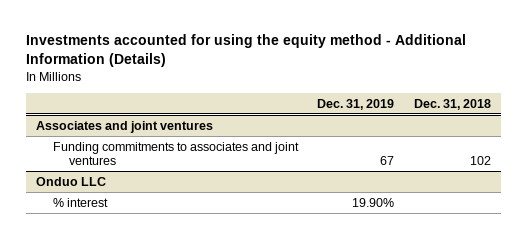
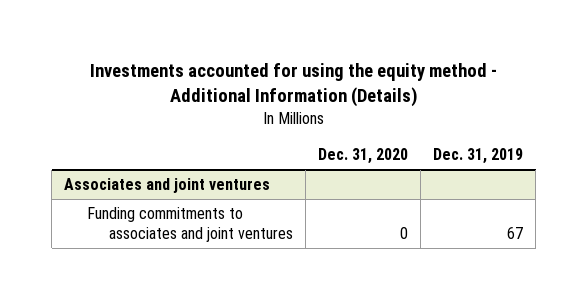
- | Dec. 31, 2019 | Dec. 31, 2018
+ | Dec. 31, 2020 | Dec. 31, 2019
- Onduo LLC
- % interest | 19.90% |

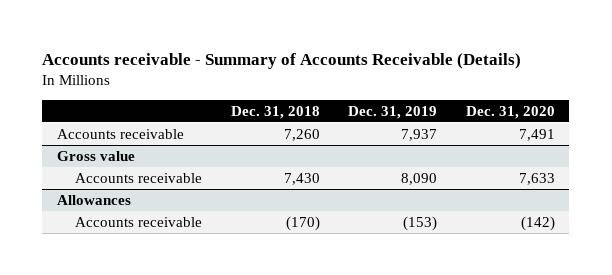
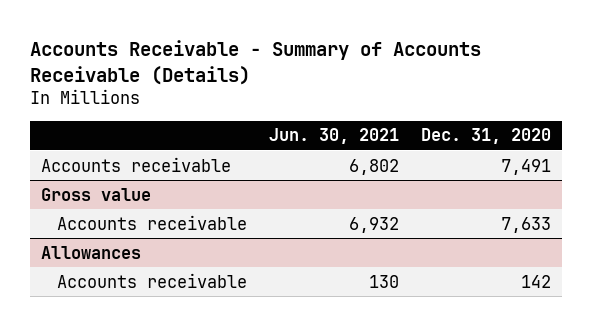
- Accounts receivable - Summary of Accounts Receivable (Details)
+ Accounts Receivable - Summary of Accounts Receivable (Details)
- | Dec. 31, 2018 | Dec. 31, 2019 | Dec. 31, 2020
+ | Jun. 30, 2021 | Dec. 31, 2020
@ Allowances
- Accounts receivable | (170) | (153) | (142)
+ Accounts receivable | 130 | 142

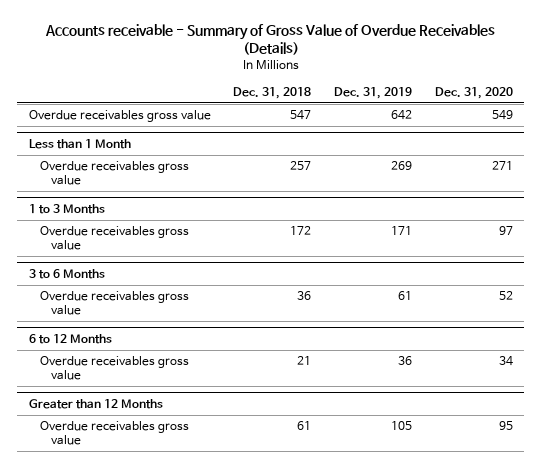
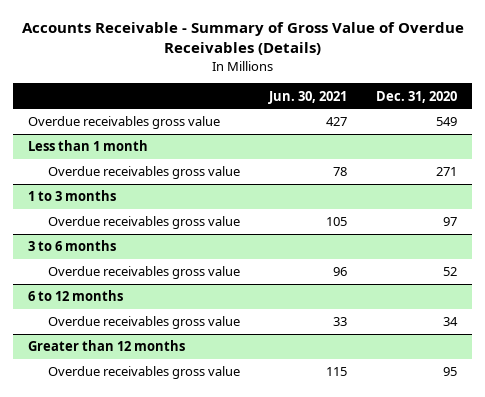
- Accounts receivable - Summary of Gross Value of Overdue Receivables (Details)
+ Accounts Receivable - Summary of Gross Value of Overdue Receivables (Details)
- | Dec. 31, 2018 | Dec. 31, 2019 | Dec. 31, 2020
+ | Jun. 30, 2021 | Dec. 31, 2020
- Less than 1 Month
+ Less than 1 month
- 1 to 3 Months
+ 1 to 3 months
- 3 to 6 Months
+ 3 to 6 months
- 6 to 12 Months
+ 6 to 12 months
- Greater than 12 Months
+ Greater than 12 months

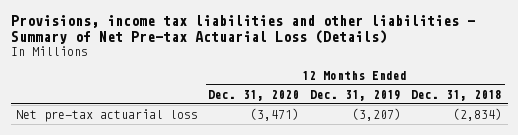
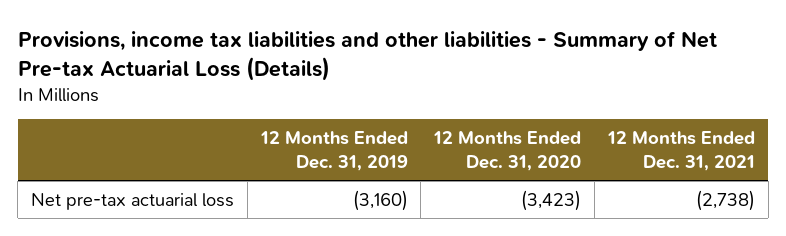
- | 12 Months Ended Dec. 31, 2020 | 12 Months Ended Dec. 31, 2019 | 12 Months Ended Dec. 31, 2018
+ | 12 Months Ended Dec. 31, 2019 | 12 Months Ended Dec. 31, 2020 | 12 Months Ended Dec. 31, 2021
- Net pre-tax actuarial loss | (3,471) | (3,207) | (2,834)
+ Net pre-tax actuarial loss | (3,160) | (3,423) | (2,738)

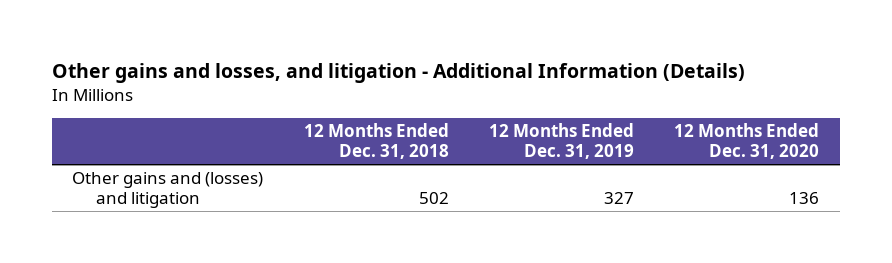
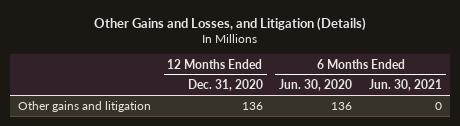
- Other gains and losses, and litigation - Additional Information (Details)
+ Other Gains and Losses, and Litigation (Details)
- | 12 Months Ended Dec. 31, 2018 | 12 Months Ended Dec. 31, 2019 | 12 Months Ended Dec. 31, 2020
+ | 12 Months Ended Dec. 31, 2020 | 6 Months Ended Jun. 30, 2020 | 6 Months Ended Jun. 30, 2021
- Other gains and (losses) and litigation | 502 | 327 | 136
+ Other gains and litigation | 136 | 136 | 0

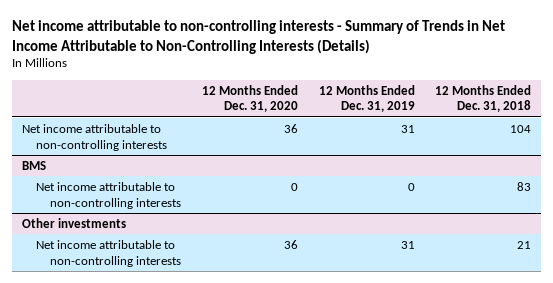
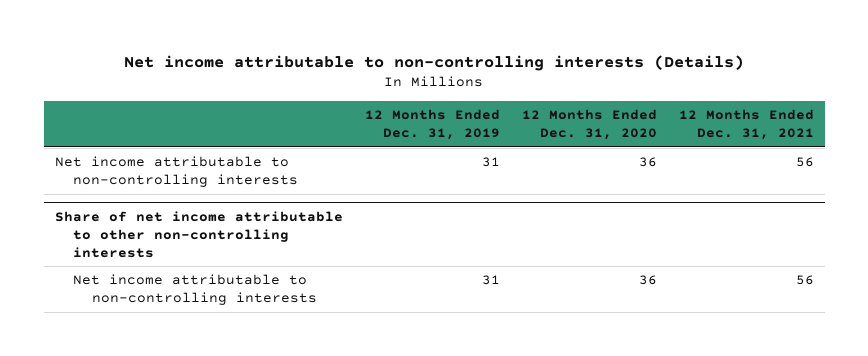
- Net income attributable to non-controlling interests - Summary of Trends in Net Income Attributable to Non-Controlling Interests (Details)
+ Net income attributable to non-controlling interests (Details)
- | 12 Months Ended Dec. 31, 2020 | 12 Months Ended Dec. 31, 2019 | 12 Months Ended Dec. 31, 2018
+ | 12 Months Ended Dec. 31, 2019 | 12 Months Ended Dec. 31, 2020 | 12 Months Ended Dec. 31, 2021
- BMS
- Net income attributable to non-controlling interests | 0 | 0 | 83
- Other investments
+ Share of net income attributable to other non-controlling interests

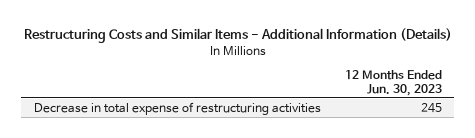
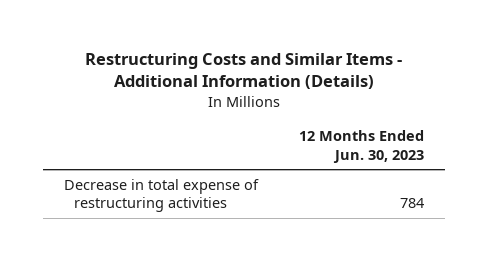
- Decrease in total expense of restructuring activities | 245
+ Decrease in total expense of restructuring activities | 784

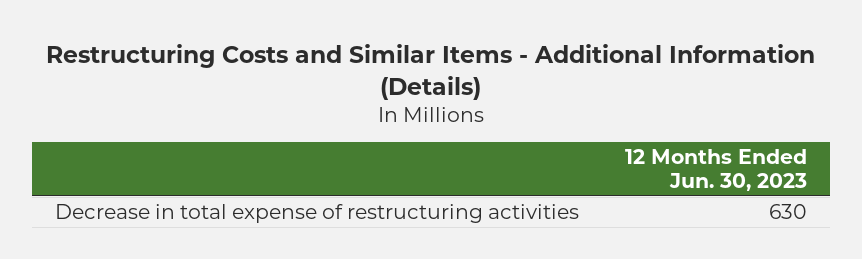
- Decrease in total expense of restructuring activities | 784
+ Decrease in total expense of restructuring activities | 630

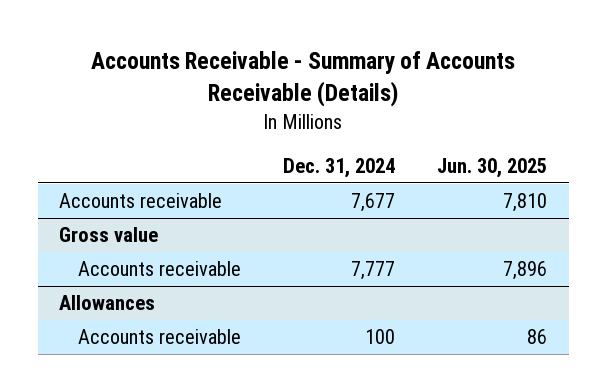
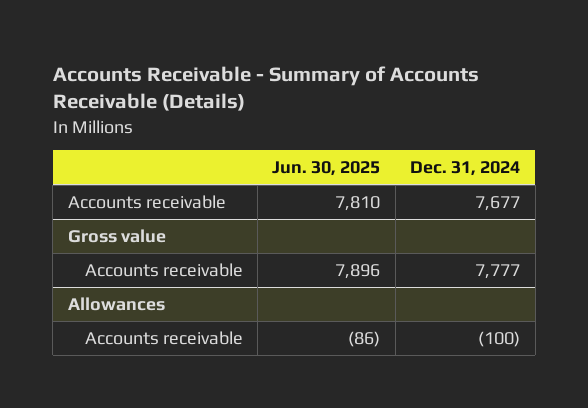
- | Dec. 31, 2024 | Jun. 30, 2025
+ | Jun. 30, 2025 | Dec. 31, 2024
@ Allowances
- Accounts receivable | 100 | 86
+ Accounts receivable | (86) | (100)

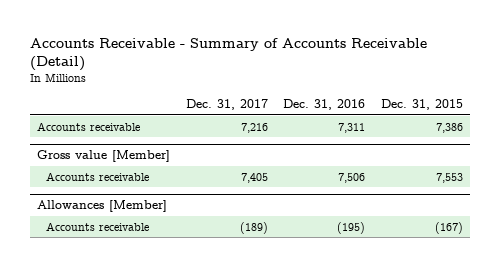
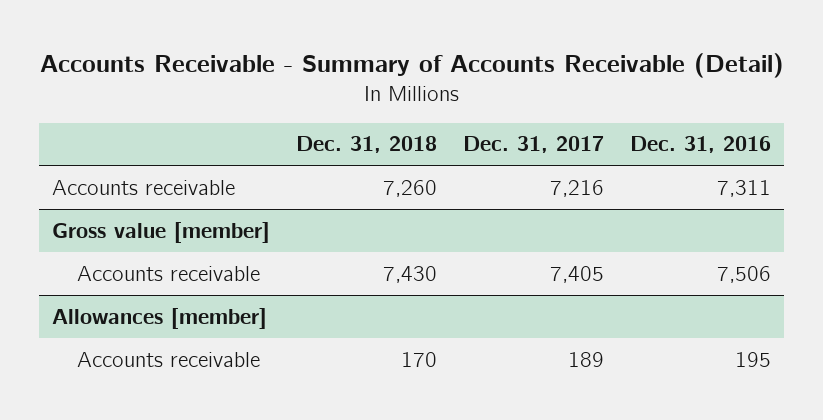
- | Dec. 31, 2017 | Dec. 31, 2016 | Dec. 31, 2015
+ | Dec. 31, 2018 | Dec. 31, 2017 | Dec. 31, 2016
- Gross value [Member]
+ Gross value [member]
- Allowances [Member]
- Accounts receivable | (189) | (195) | (167)
+ Allowances [member]
+ Accounts receivable | 170 | 189 | 195

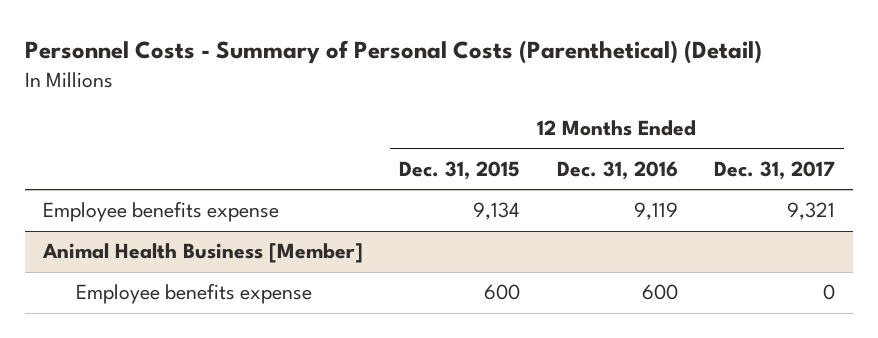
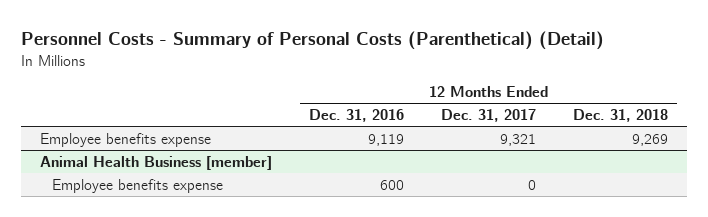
- | 12 Months Ended Dec. 31, 2015 | 12 Months Ended Dec. 31, 2016 | 12 Months Ended Dec. 31, 2017
+ | 12 Months Ended Dec. 31, 2016 | 12 Months Ended Dec. 31, 2017 | 12 Months Ended Dec. 31, 2018
- Animal Health Business [Member]
+ Animal Health Business [member]

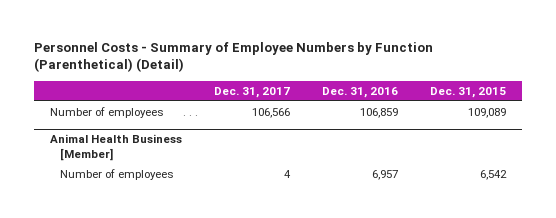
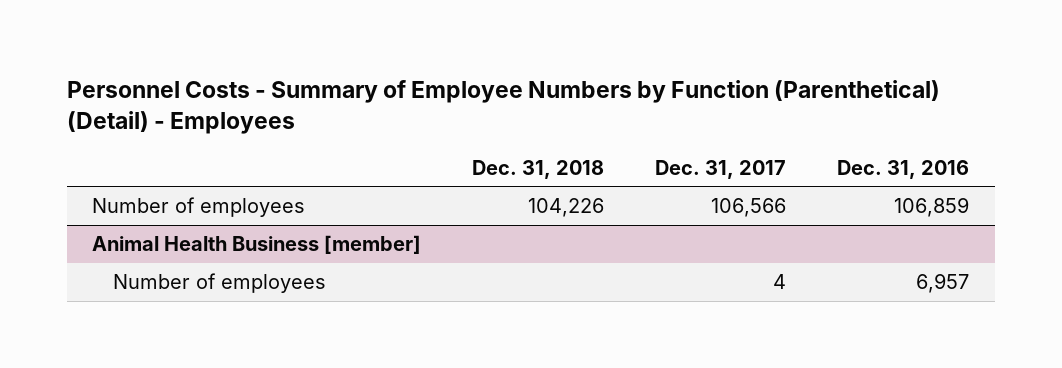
- Personnel Costs - Summary of Employee Numbers by Function (Parenthetical) (Detail)
+ Personnel Costs - Summary of Employee Numbers by Function (Parenthetical) (Detail) - Employees
- | Dec. 31, 2017 | Dec. 31, 2016 | Dec. 31, 2015
+ | Dec. 31, 2018 | Dec. 31, 2017 | Dec. 31, 2016
- Animal Health Business [Member]
+ Animal Health Business [member]

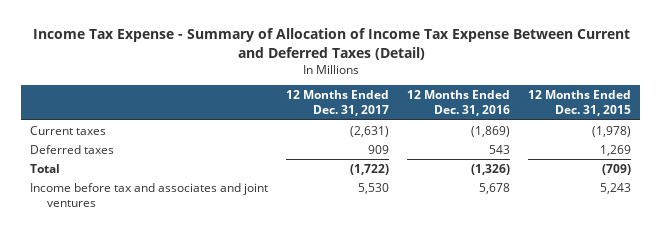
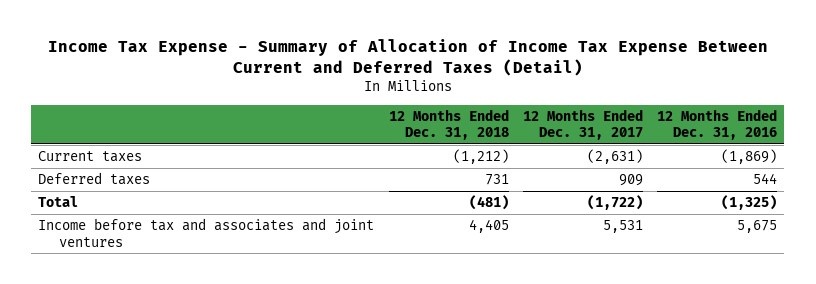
- | 12 Months Ended Dec. 31, 2017 | 12 Months Ended Dec. 31, 2016 | 12 Months Ended Dec. 31, 2015
+ | 12 Months Ended Dec. 31, 2018 | 12 Months Ended Dec. 31, 2017 | 12 Months Ended Dec. 31, 2016
- Deferred taxes | 909 | 543 | 1,269
- Total | (1,722) | (1,326) | (709)
- Income before tax and associates and joint ventures | 5,530 | 5,678 | 5,243
+ Deferred taxes | 731 | 909 | 544
+ Total | (481) | (1,722) | (1,325)
+ Income before tax and associates and joint ventures | 4,405 | 5,531 | 5,675

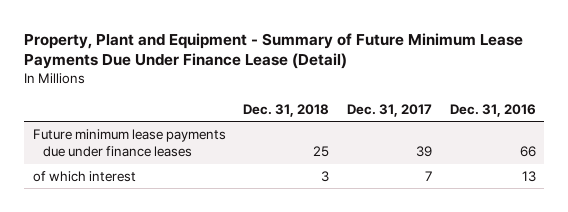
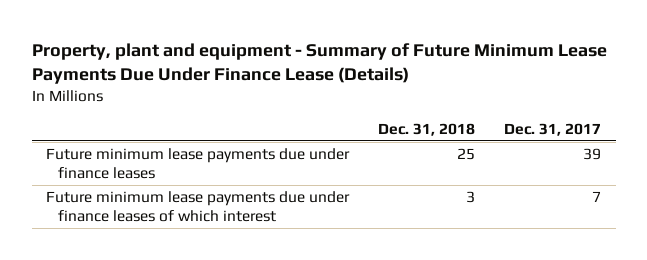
- Property, Plant and Equipment - Summary of Future Minimum Lease Payments Due Under Finance Lease (Detail)
+ Property, plant and equipment - Summary of Future Minimum Lease Payments Due Under Finance Lease (Details)
- | Dec. 31, 2018 | Dec. 31, 2017 | Dec. 31, 2016
+ | Dec. 31, 2018 | Dec. 31, 2017
- of which interest | 3 | 7 | 13
+ Future minimum lease payments due under finance leases of which interest | 3 | 7

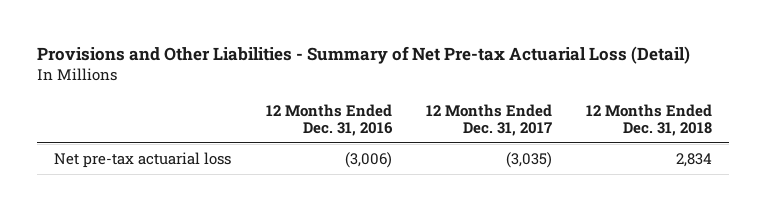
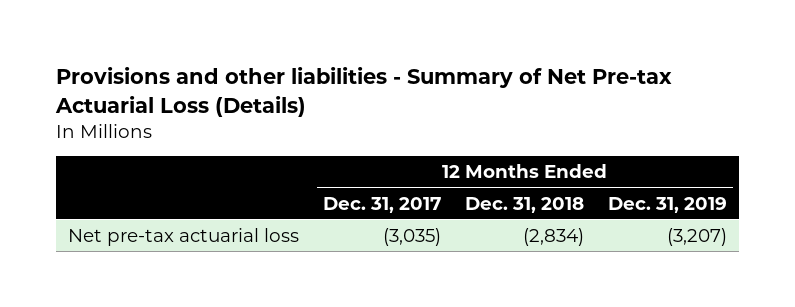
- Provisions and Other Liabilities - Summary of Net Pre-tax Actuarial Loss (Detail)
+ Provisions and other liabilities - Summary of Net Pre-tax Actuarial Loss (Details)
- | 12 Months Ended Dec. 31, 2016 | 12 Months Ended Dec. 31, 2017 | 12 Months Ended Dec. 31, 2018
+ | 12 Months Ended Dec. 31, 2017 | 12 Months Ended Dec. 31, 2018 | 12 Months Ended Dec. 31, 2019
- Net pre-tax actuarial loss | (3,006) | (3,035) | 2,834
+ Net pre-tax actuarial loss | (3,035) | (2,834) | (3,207)

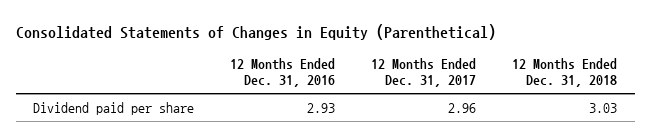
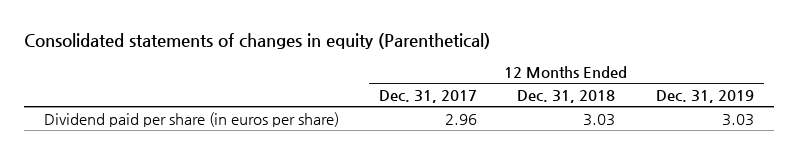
- Consolidated Statements of Changes in Equity (Parenthetical)
+ Consolidated statements of changes in equity (Parenthetical)
- | 12 Months Ended Dec. 31, 2016 | 12 Months Ended Dec. 31, 2017 | 12 Months Ended Dec. 31, 2018
+ | 12 Months Ended Dec. 31, 2017 | 12 Months Ended Dec. 31, 2018 | 12 Months Ended Dec. 31, 2019
- Dividend paid per share | 2.93 | 2.96 | 3.03
+ Dividend paid per share (in euros per share) | 2.96 | 3.03 | 3.03

